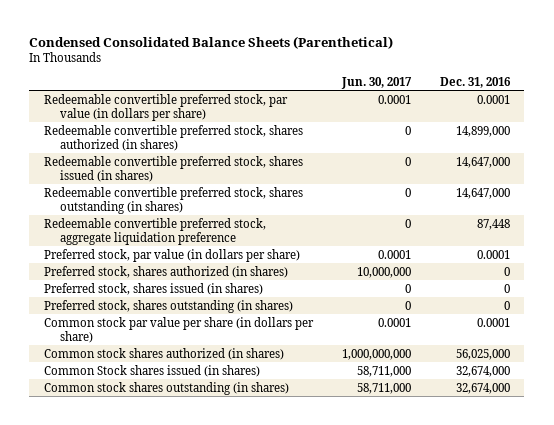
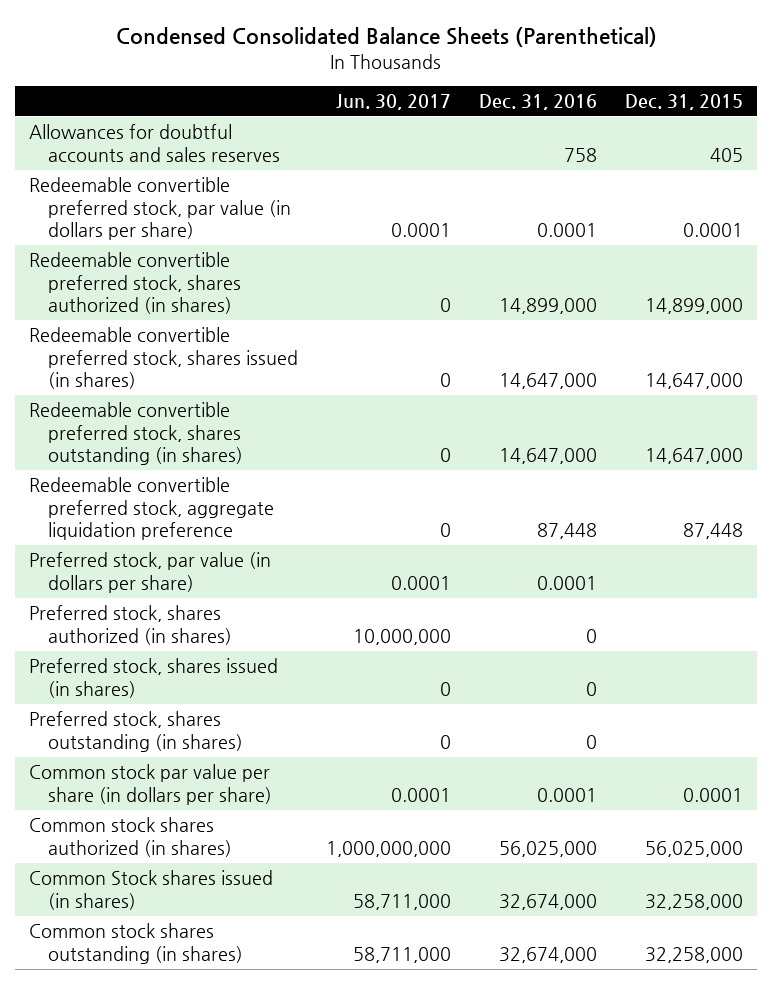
- | Jun. 30, 2017 | Dec. 31, 2016
+ | Jun. 30, 2017 | Dec. 31, 2016 | Dec. 31, 2015
+ Allowances for doubtful accounts and sales reserves | | 758 | 405

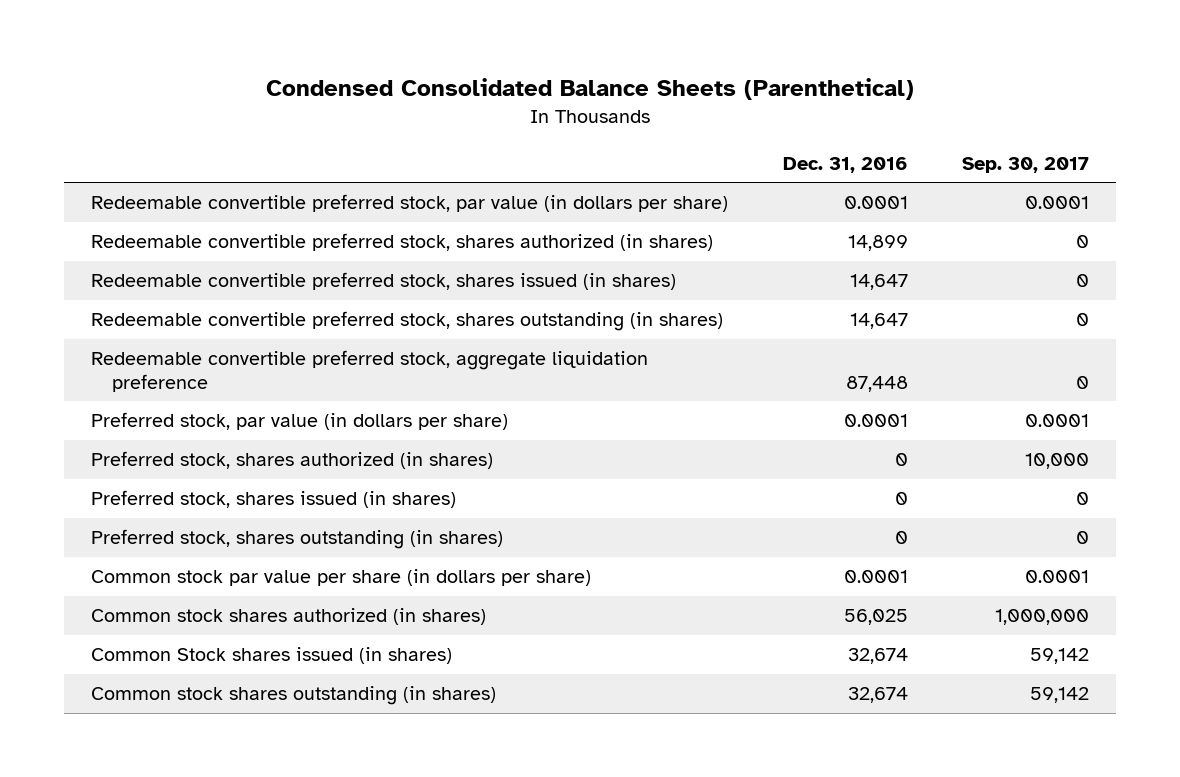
- | Jun. 30, 2017 | Dec. 31, 2016 | Dec. 31, 2015
+ | Dec. 31, 2016 | Sep. 30, 2017
- Allowances for doubtful accounts and sales reserves | | 758 | 405
- Redeemable convertible preferred stock, shares authorized (in shares) | 0 | 14,899,000 | 14,899,000
- Redeemable convertible preferred stock, shares issued (in shares) | 0 | 14,647,000 | 14,647,000
- Redeemable convertible preferred stock, shares outstanding (in shares) | 0 | 14,647,000 | 14,647,000
+ Redeemable convertible preferred stock, shares authorized (in shares) | 14,899 | 0
+ Redeemable convertible preferred stock, shares issued (in shares) | 14,647 | 0
+ Redeemable convertible preferred stock, shares outstanding (in shares) | 14,647 | 0
- Common stock shares authorized (in shares) | 1,000,000,000 | 56,025,000 | 56,025,000
- Common Stock shares issued (in shares) | 58,711,000 | 32,674,000 | 32,258,000
- Common stock shares outstanding (in shares) | 58,711,000 | 32,674,000 | 32,258,000
+ Common stock shares authorized (in shares) | 56,025 | 1,000,000
+ Common Stock shares issued (in shares) | 32,674 | 59,142
+ Common stock shares outstanding (in shares) | 32,674 | 59,142

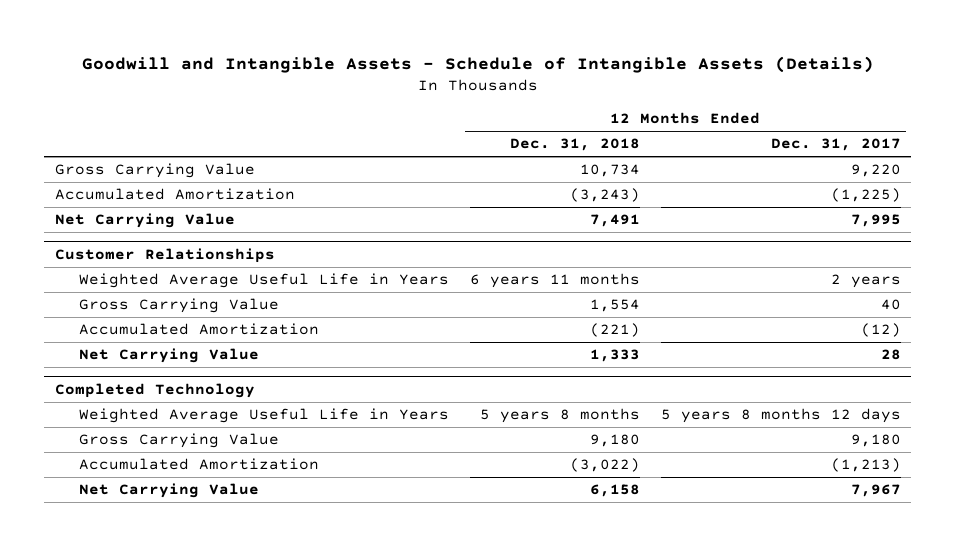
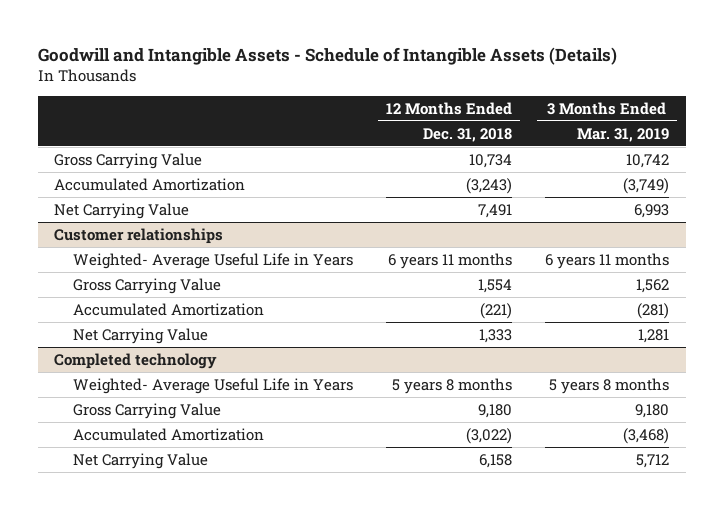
- | 12 Months Ended Dec. 31, 2018 | 12 Months Ended Dec. 31, 2017
+ | 12 Months Ended Dec. 31, 2018 | 3 Months Ended Mar. 31, 2019
- Customer Relationships
- Weighted Average Useful Life in Years | 6 years 11 months | 2 years
+ Customer relationships
+ Weighted- Average Useful Life in Years | 6 years 11 months | 6 years 11 months
- Completed Technology
- Weighted Average Useful Life in Years | 5 years 8 months | 5 years 8 months 12 days
+ Completed technology
+ Weighted- Average Useful Life in Years | 5 years 8 months | 5 years 8 months

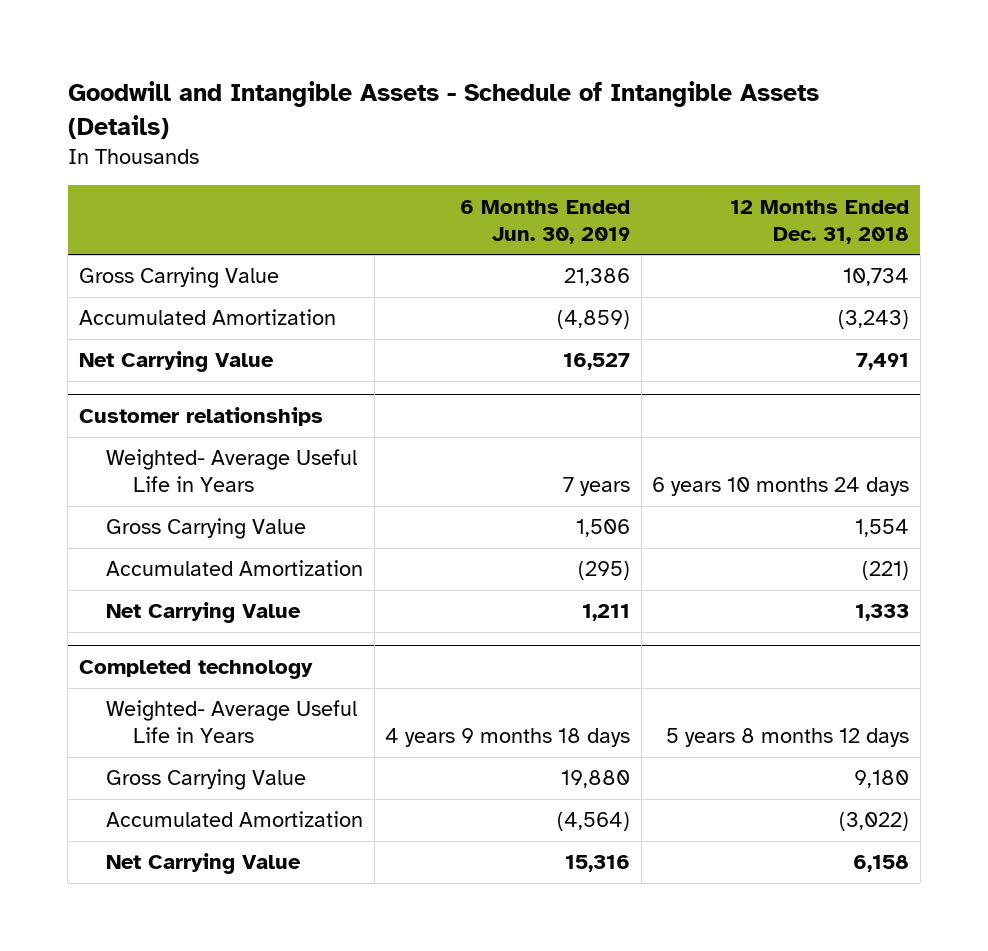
- | 12 Months Ended Dec. 31, 2018 | 3 Months Ended Mar. 31, 2019
+ | 6 Months Ended Jun. 30, 2019 | 12 Months Ended Dec. 31, 2018
@ Customer relationships
- Weighted- Average Useful Life in Years | 6 years 11 months | 6 years 11 months
+ Weighted- Average Useful Life in Years | 7 years | 6 years 10 months 24 days
@ Completed technology
- Weighted- Average Useful Life in Years | 5 years 8 months | 5 years 8 months
+ Weighted- Average Useful Life in Years | 4 years 9 months 18 days | 5 years 8 months 12 days

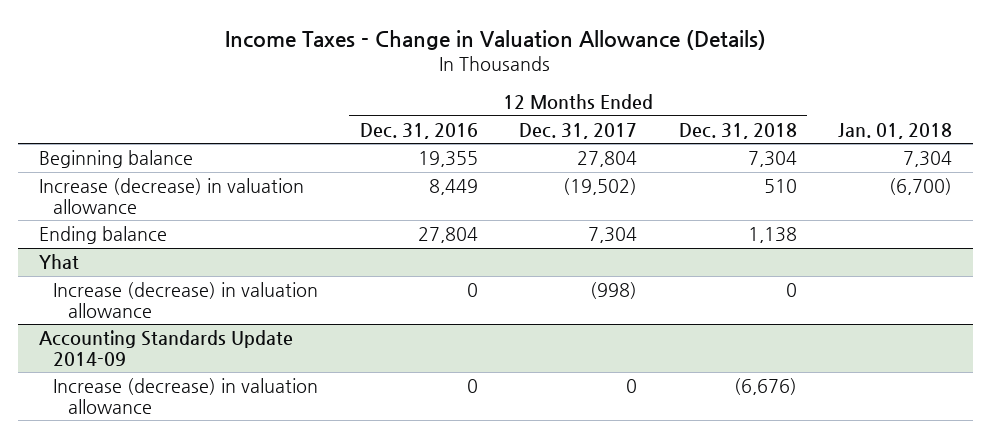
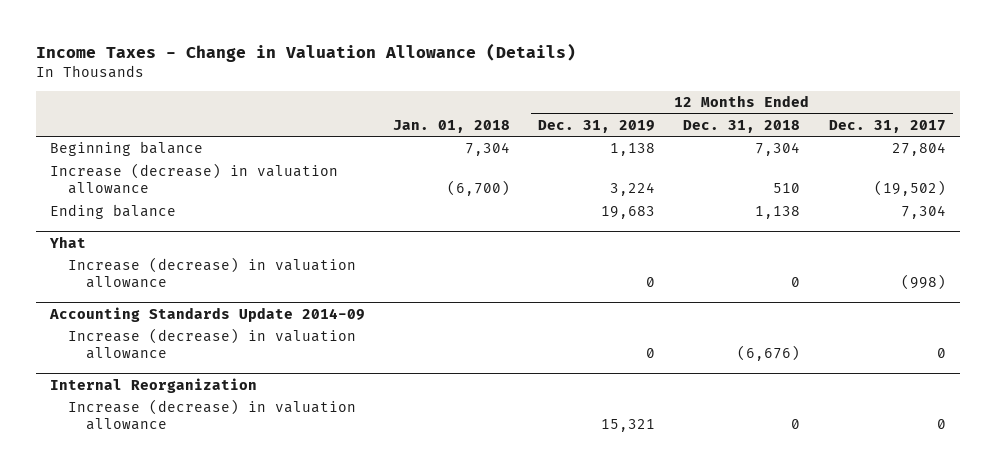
- | 12 Months Ended Dec. 31, 2016 | 12 Months Ended Dec. 31, 2017 | 12 Months Ended Dec. 31, 2018 | Jan. 01, 2018
+ | Jan. 01, 2018 | 12 Months Ended Dec. 31, 2019 | 12 Months Ended Dec. 31, 2018 | 12 Months Ended Dec. 31, 2017
+ Internal Reorganization
+ Increase (decrease) in valuation allowance | | 15,321 | 0 | 0

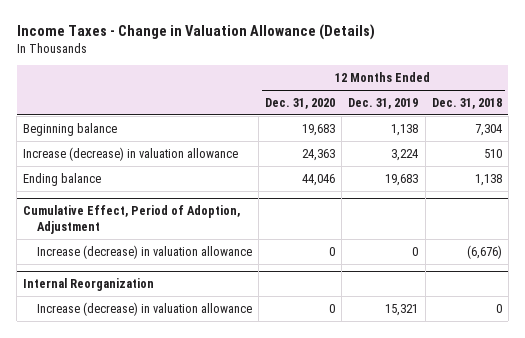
- | Jan. 01, 2018 | 12 Months Ended Dec. 31, 2019 | 12 Months Ended Dec. 31, 2018 | 12 Months Ended Dec. 31, 2017
+ | 12 Months Ended Dec. 31, 2020 | 12 Months Ended Dec. 31, 2019 | 12 Months Ended Dec. 31, 2018
- Yhat
- Increase (decrease) in valuation allowance | | 0 | 0 | (998)
- Accounting Standards Update 2014-09
+ Cumulative Effect, Period of Adoption, Adjustment

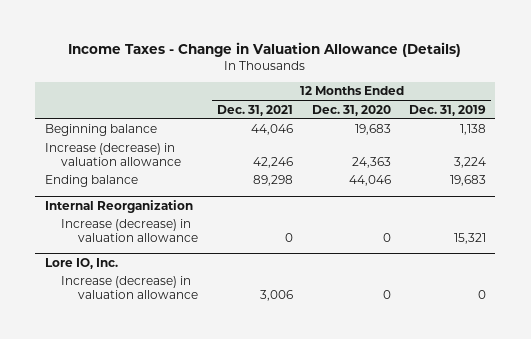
- | 12 Months Ended Dec. 31, 2020 | 12 Months Ended Dec. 31, 2019 | 12 Months Ended Dec. 31, 2018
+ | 12 Months Ended Dec. 31, 2021 | 12 Months Ended Dec. 31, 2020 | 12 Months Ended Dec. 31, 2019
- Cumulative Effect, Period of Adoption, Adjustment
- Increase (decrease) in valuation allowance | 0 | 0 | (6,676)
+ Lore IO, Inc.
+ Increase (decrease) in valuation allowance | 3,006 | 0 | 0

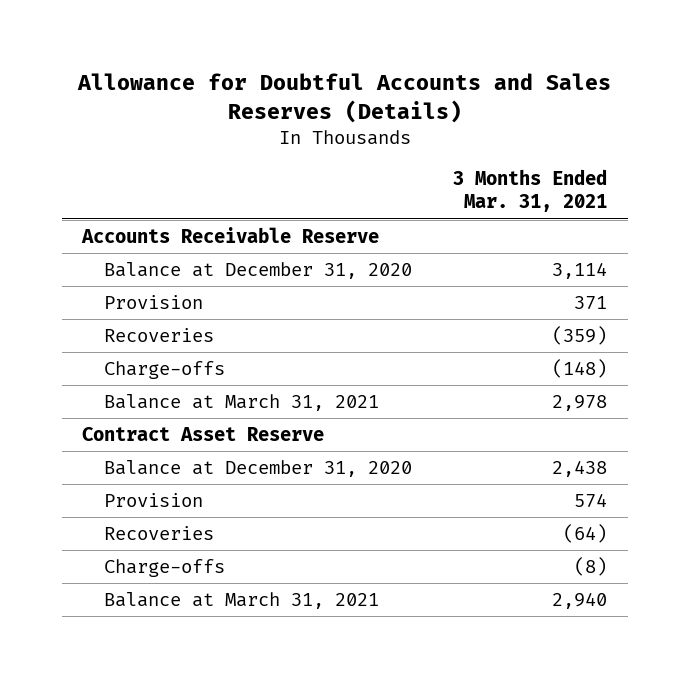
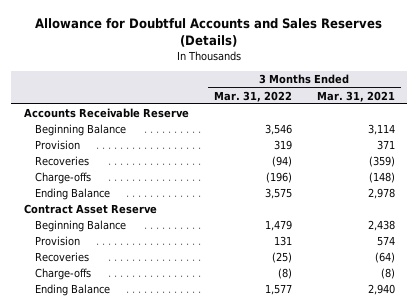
- | 3 Months Ended Mar. 31, 2021
+ | 3 Months Ended Mar. 31, 2022 | 3 Months Ended Mar. 31, 2021
- Balance at December 31, 2020 | 3,114
+ Beginning Balance | 3,546 | 3,114
- Balance at March 31, 2021 | 2,978
+ Ending Balance | 3,575 | 2,978
- Balance at December 31, 2020 | 2,438
+ Beginning Balance | 1,479 | 2,438
- Balance at March 31, 2021 | 2,940
+ Ending Balance | 1,577 | 2,940

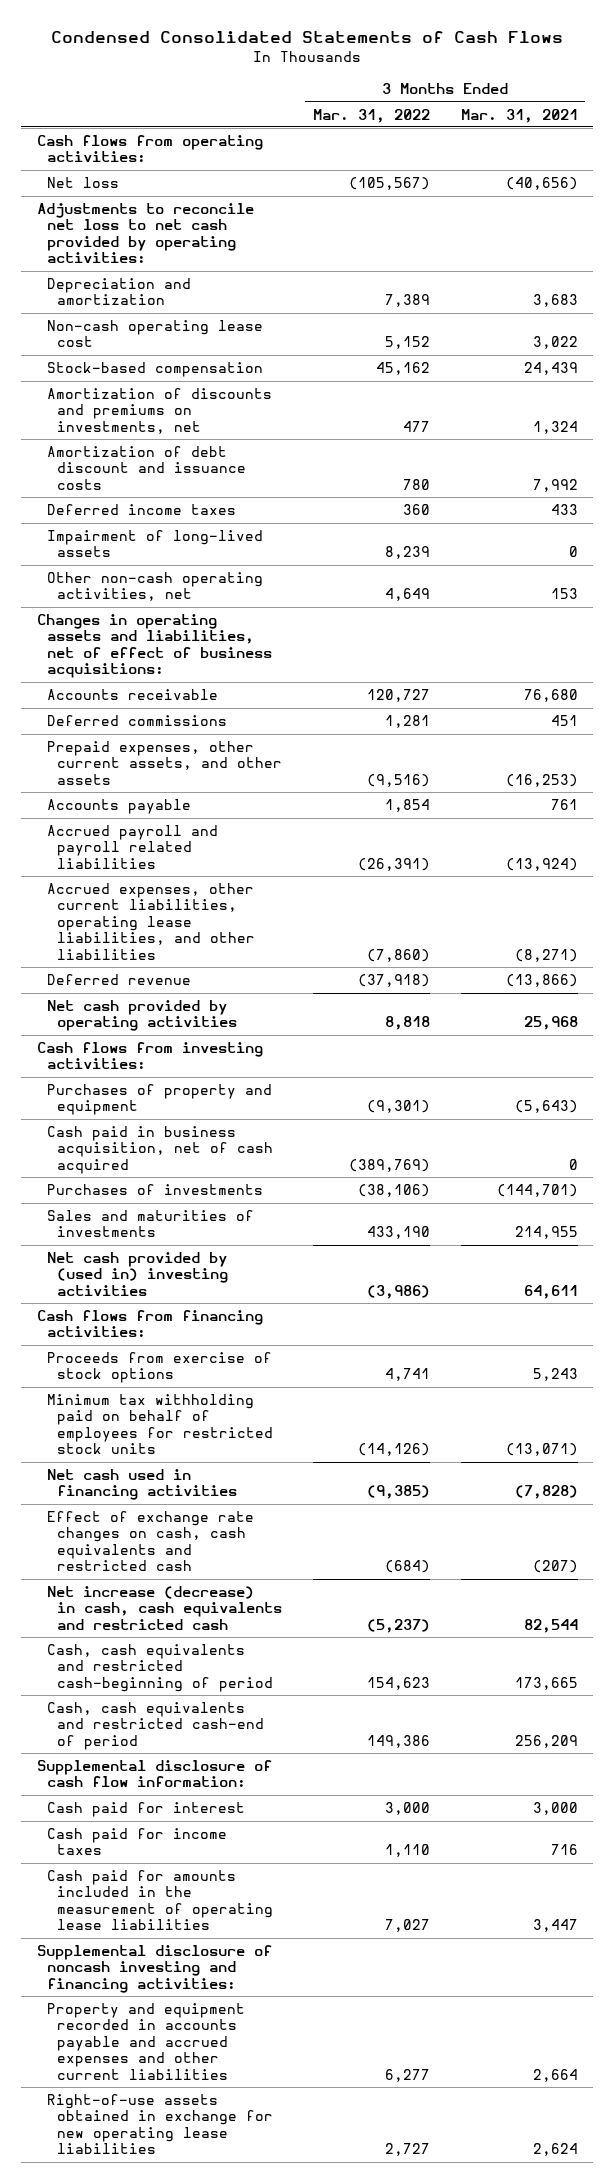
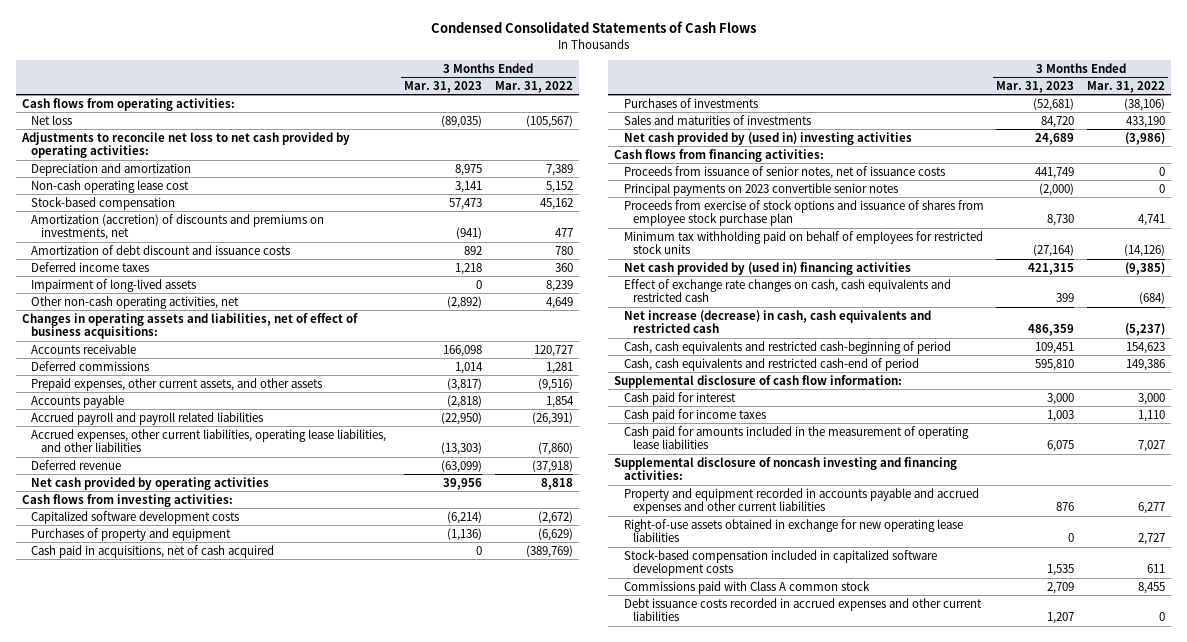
- | 3 Months Ended Mar. 31, 2022 | 3 Months Ended Mar. 31, 2021
+ | 3 Months Ended Mar. 31, 2023 | 3 Months Ended Mar. 31, 2022
- Amortization of discounts and premiums on investments, net | 477 | 1,324
+ Amortization (accretion) of discounts and premiums on investments, net | (941) | 477
- Purchases of property and equipment | (9,301) | (5,643)
- Cash paid in business acquisition, net of cash acquired | (389,769) | 0
+ Capitalized software development costs | (6,214) | (2,672)
+ Purchases of property and equipment | (1,136) | (6,629)
+ Cash paid in acquisitions, net of cash acquired | 0 | (389,769)
- Proceeds from exercise of stock options | 4,741 | 5,243
+ Proceeds from issuance of senior notes, net of issuance costs | 441,749 | 0
+ Principal payments on 2023 convertible senior notes | (2,000) | 0
+ Proceeds from exercise of stock options and issuance of shares from employee stock purchase plan | 8,730 | 4,741
- Net cash used in financing activities | (9,385) | (7,828)
+ Net cash provided by (used in) financing activities | 421,315 | (9,385)
+ Stock-based compensation included in capitalized software development costs | 1,535 | 611
+ Commissions paid with Class A common stock | 2,709 | 8,455
+ Debt issuance costs recorded in accrued expenses and other current liabilities | 1,207 | 0

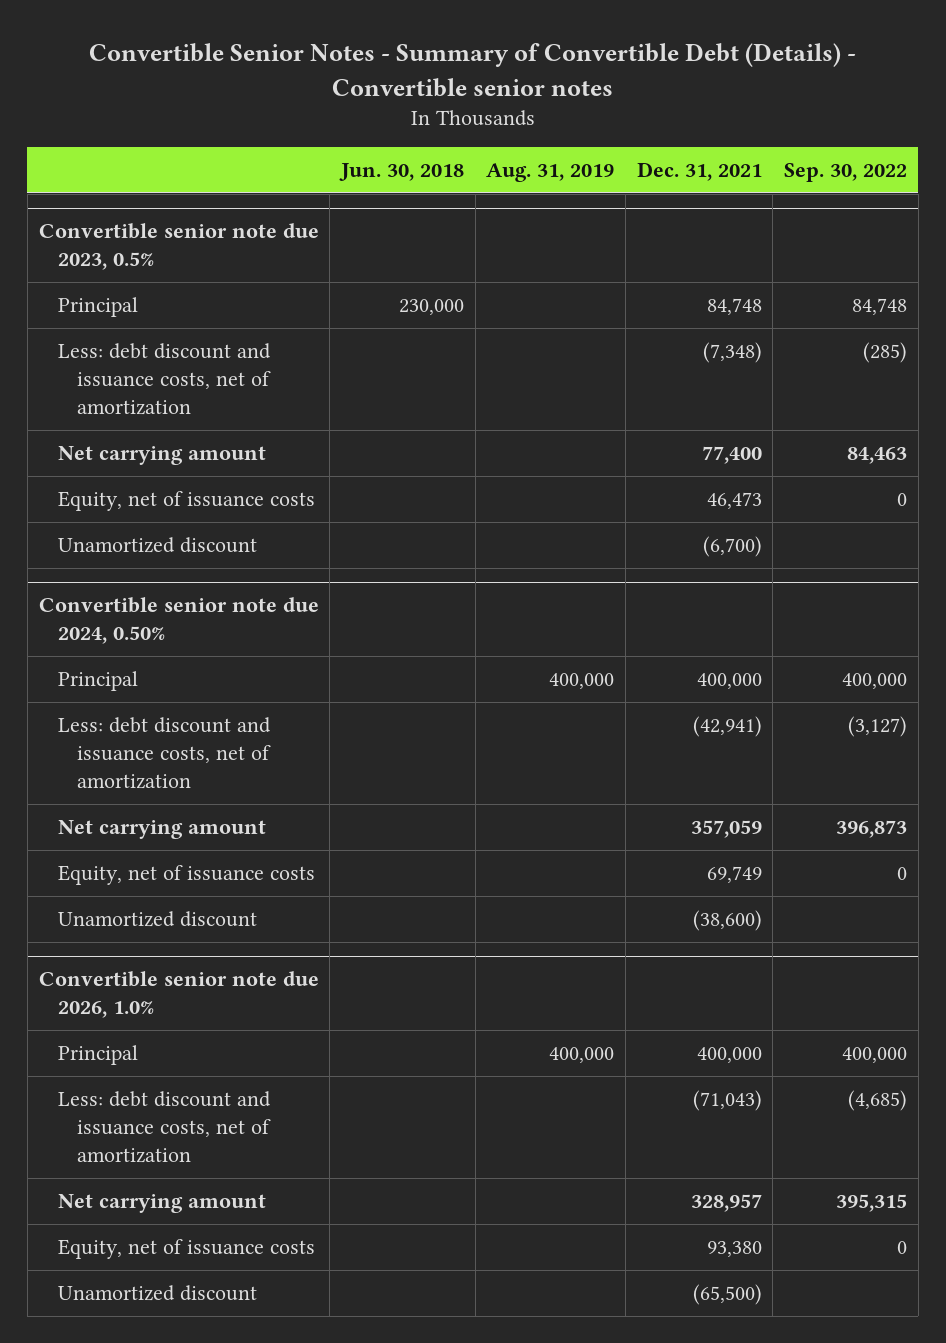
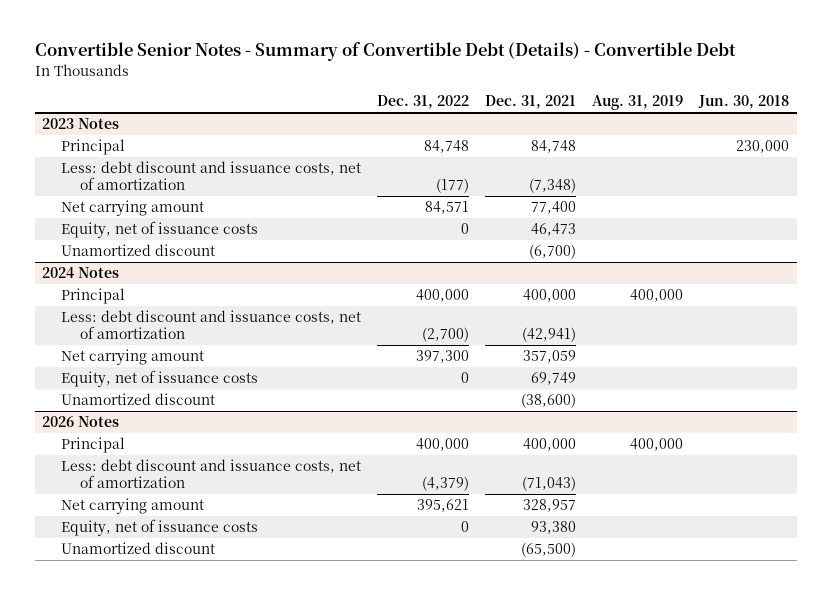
- Convertible Senior Notes - Summary of Convertible Debt (Details) - Convertible senior notes
+ Convertible Senior Notes - Summary of Convertible Debt (Details) - Convertible Debt
- | Jun. 30, 2018 | Aug. 31, 2019 | Dec. 31, 2021 | Sep. 30, 2022
+ | Dec. 31, 2022 | Dec. 31, 2021 | Aug. 31, 2019 | Jun. 30, 2018
- Convertible senior note due 2023, 0.5%
+ 2023 Notes
- Convertible senior note due 2024, 0.50%
+ 2024 Notes
- Convertible senior note due 2026, 1.0%
+ 2026 Notes

